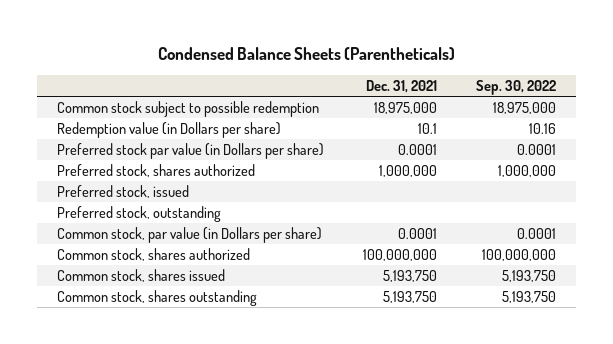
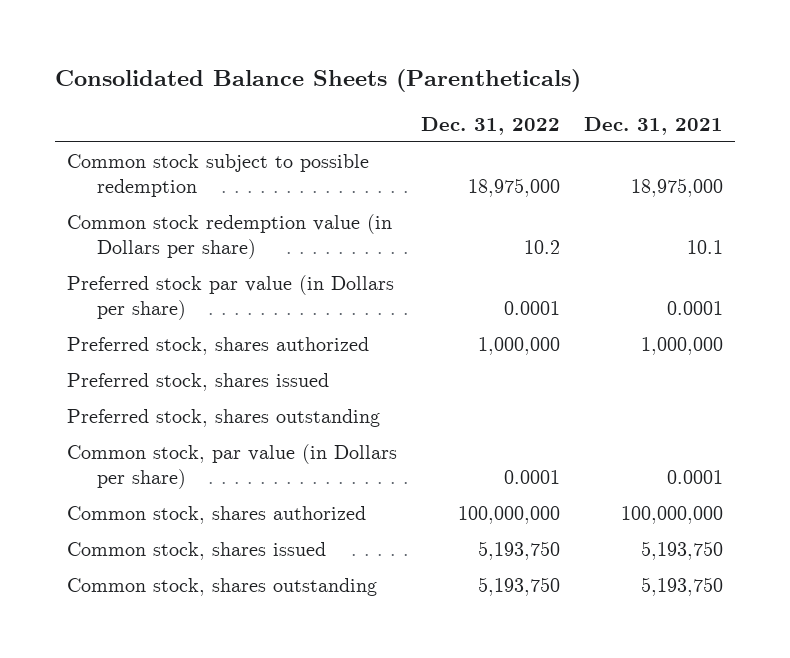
- Condensed Balance Sheets (Parentheticals)
+ Consolidated Balance Sheets (Parentheticals)
- | Dec. 31, 2021 | Sep. 30, 2022
+ | Dec. 31, 2022 | Dec. 31, 2021
- Redemption value (in Dollars per share) | 10.1 | 10.16
+ Common stock redemption value (in Dollars per share) | 10.2 | 10.1
- Preferred stock, issued
- Preferred stock, outstanding
+ Preferred stock, shares issued
+ Preferred stock, shares outstanding

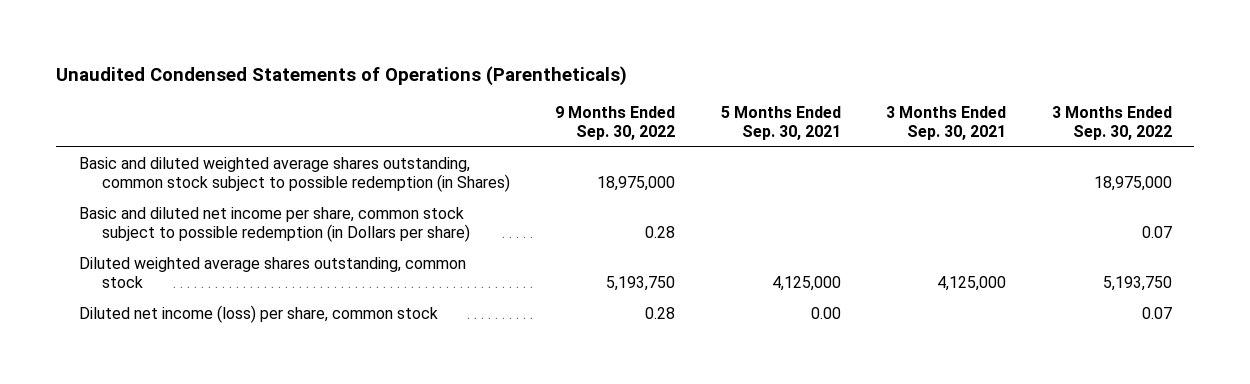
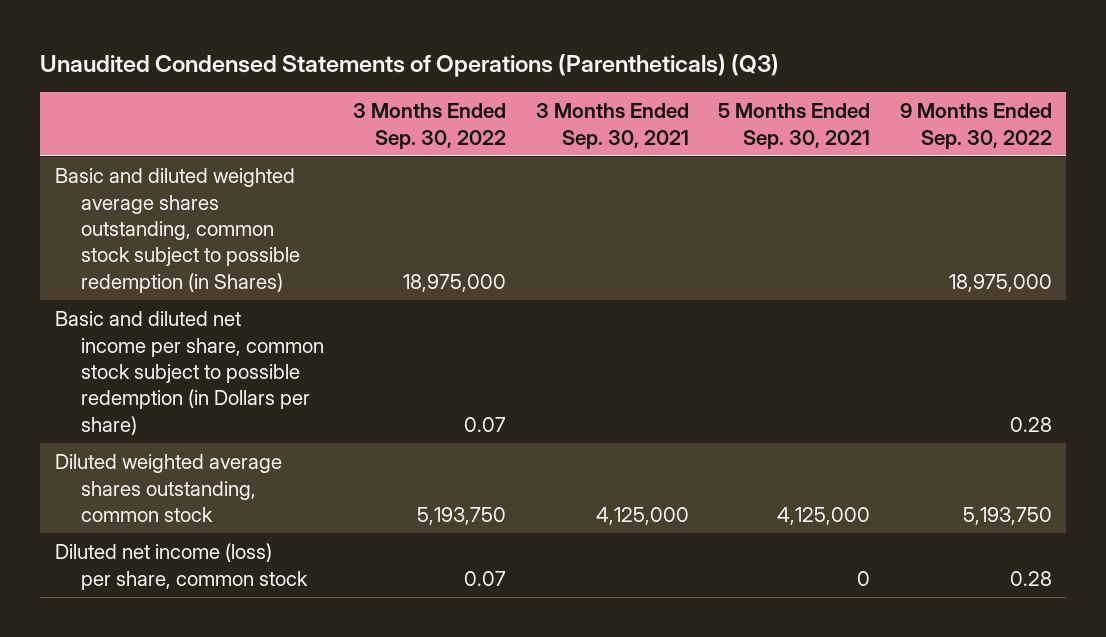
- Unaudited Condensed Statements of Operations (Parentheticals)
+ Unaudited Condensed Statements of Operations (Parentheticals) (Q3)
- | 9 Months Ended Sep. 30, 2022 | 5 Months Ended Sep. 30, 2021 | 3 Months Ended Sep. 30, 2021 | 3 Months Ended Sep. 30, 2022
+ | 3 Months Ended Sep. 30, 2022 | 3 Months Ended Sep. 30, 2021 | 5 Months Ended Sep. 30, 2021 | 9 Months Ended Sep. 30, 2022
- Diluted net income (loss) per share, common stock | 0.28 | 0.00 | | 0.07
+ Diluted net income (loss) per share, common stock | 0.07 | | 0 | 0.28

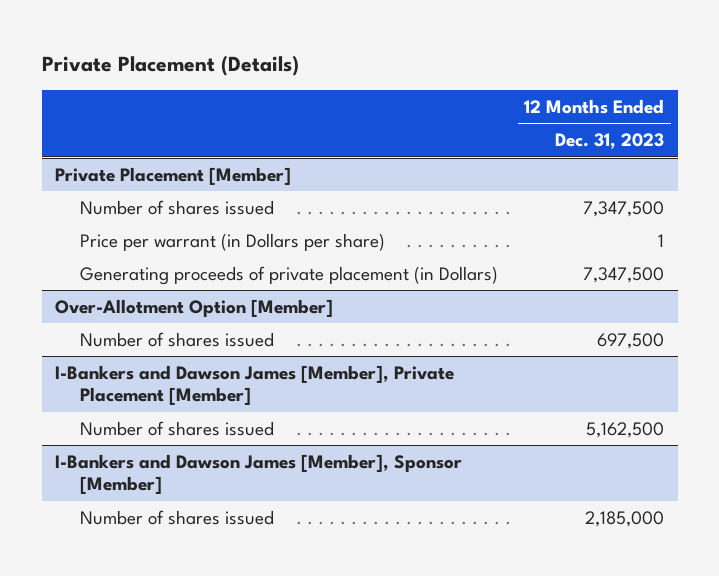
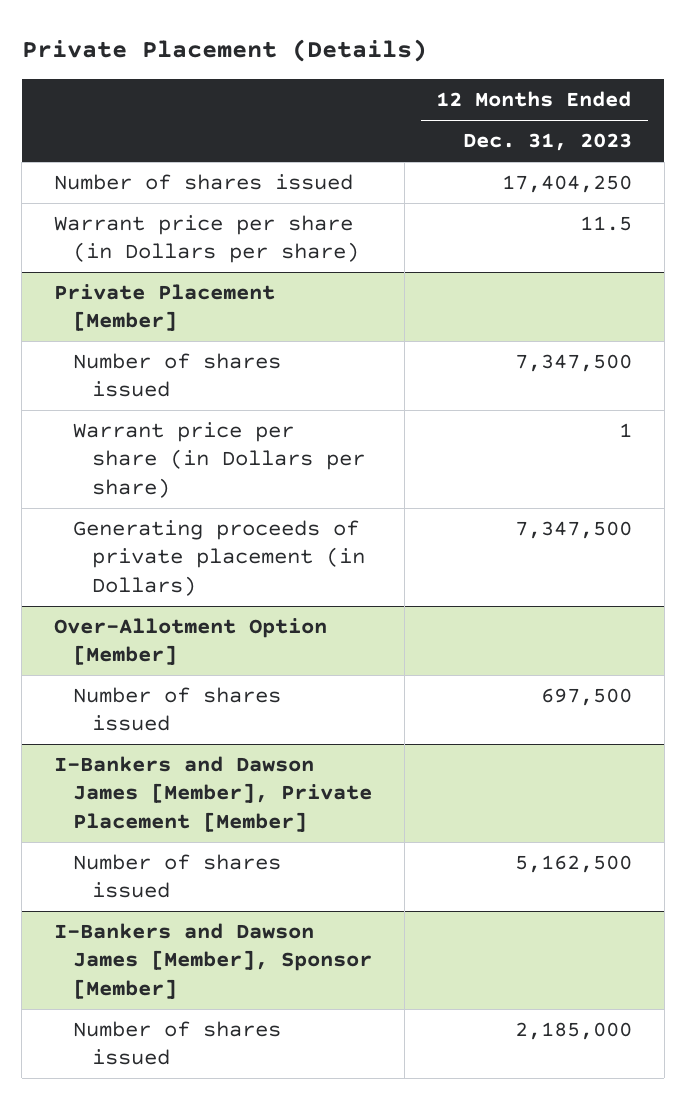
+ Number of shares issued | 17,404,250
+ Warrant price per share (in Dollars per share) | 11.5
@ Private Placement [Member]
- Price per warrant (in Dollars per share) | 1
+ Warrant price per share (in Dollars per share) | 1

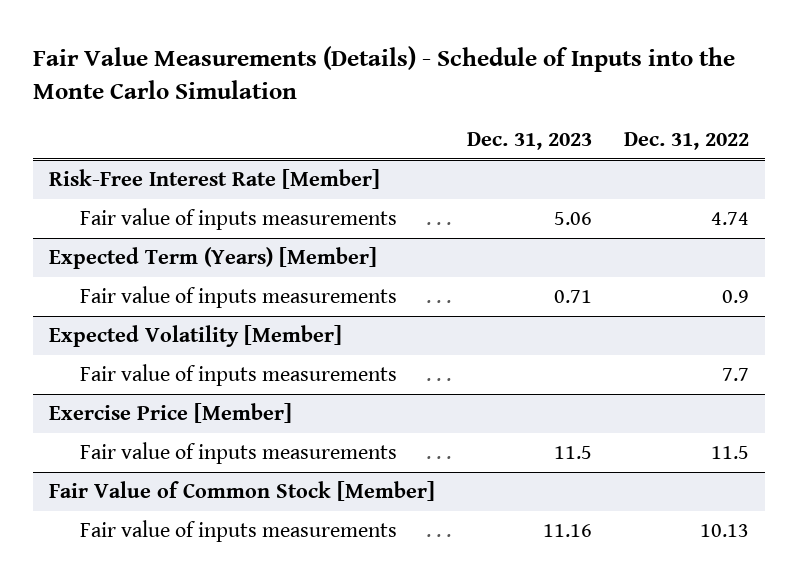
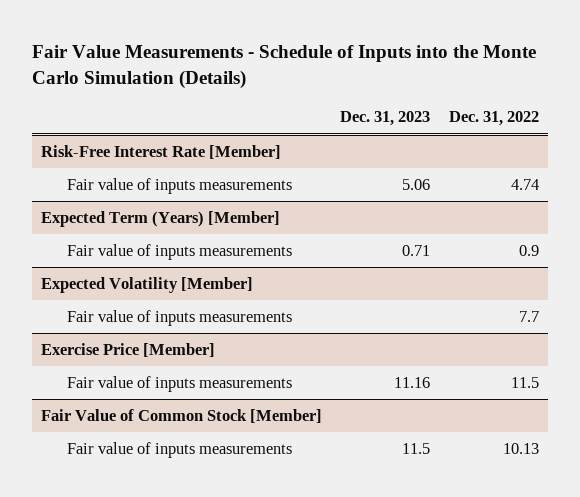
- Fair Value Measurements (Details) - Schedule of Inputs into the Monte Carlo Simulation
+ Fair Value Measurements - Schedule of Inputs into the Monte Carlo Simulation (Details)
@ Exercise Price [Member]
- Fair value of inputs measurements | 11.5 | 11.5
+ Fair value of inputs measurements | 11.16 | 11.5
@ Fair Value of Common Stock [Member]
- Fair value of inputs measurements | 11.16 | 10.13
+ Fair value of inputs measurements | 11.5 | 10.13

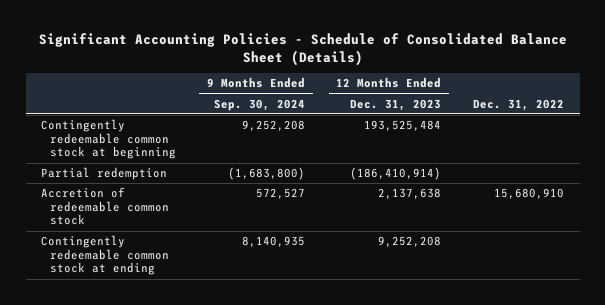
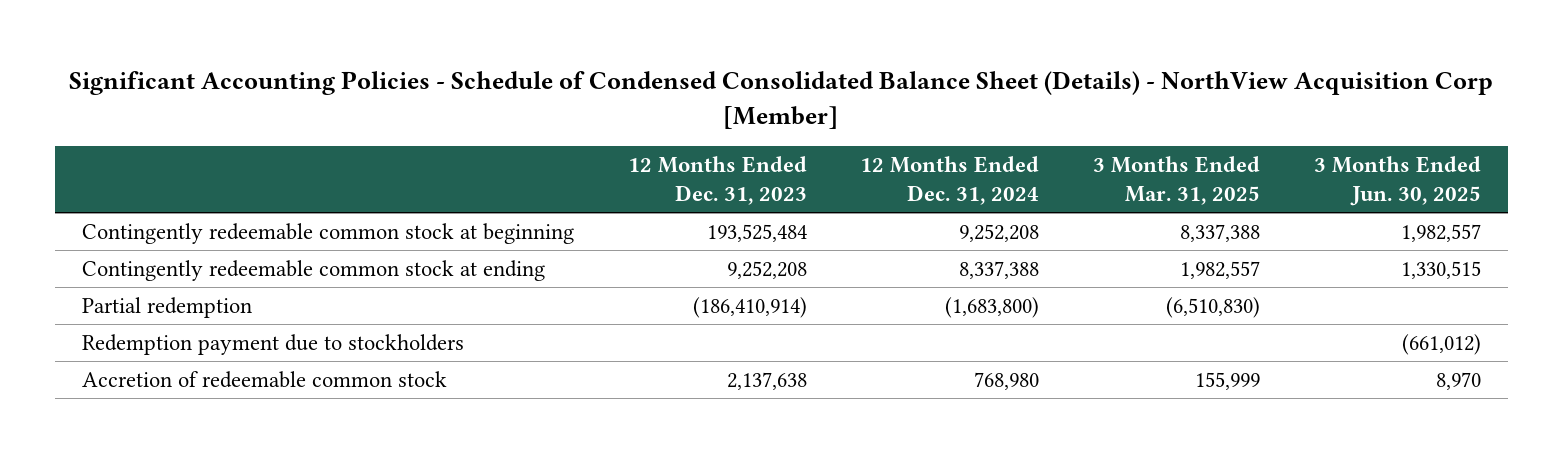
- Significant Accounting Policies - Schedule of Consolidated Balance Sheet (Details)
+ Significant Accounting Policies - Schedule of Condensed Consolidated Balance Sheet (Details) - NorthView Acquisition Corp [Member]
- | 9 Months Ended Sep. 30, 2024 | 12 Months Ended Dec. 31, 2023 | Dec. 31, 2022
+ | 12 Months Ended Dec. 31, 2023 | 12 Months Ended Dec. 31, 2024 | 3 Months Ended Mar. 31, 2025 | 3 Months Ended Jun. 30, 2025
moved up: Contingently redeemable common stock at ending | 9,252,208 | 8,337,388 | 1,982,557 | 1,330,515
+ Redemption payment due to stockholders | | | | (661,012)

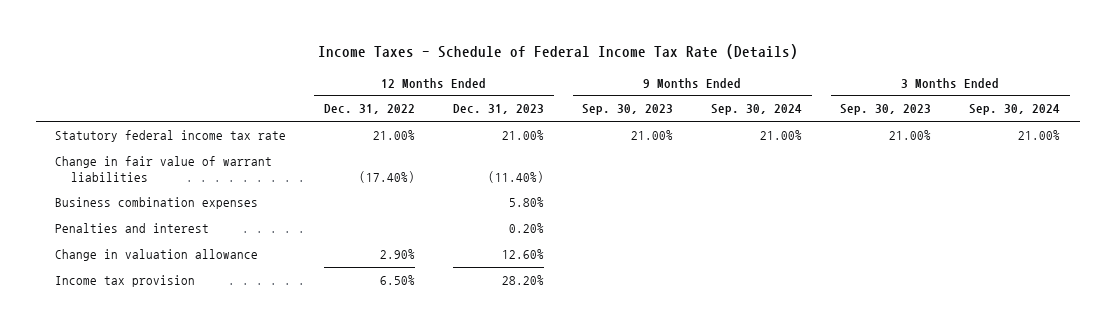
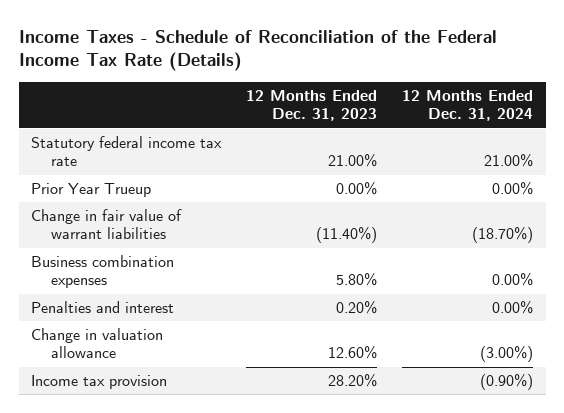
- Income Taxes - Schedule of Federal Income Tax Rate (Details)
+ Income Taxes - Schedule of Reconciliation of the Federal Income Tax Rate (Details)
- | 12 Months Ended Dec. 31, 2022 | 12 Months Ended Dec. 31, 2023 | 9 Months Ended Sep. 30, 2023 | 9 Months Ended Sep. 30, 2024 | 3 Months Ended Sep. 30, 2023 | 3 Months Ended Sep. 30, 2024
+ | 12 Months Ended Dec. 31, 2023 | 12 Months Ended Dec. 31, 2024
+ Prior Year Trueup | 0.00% | 0.00%

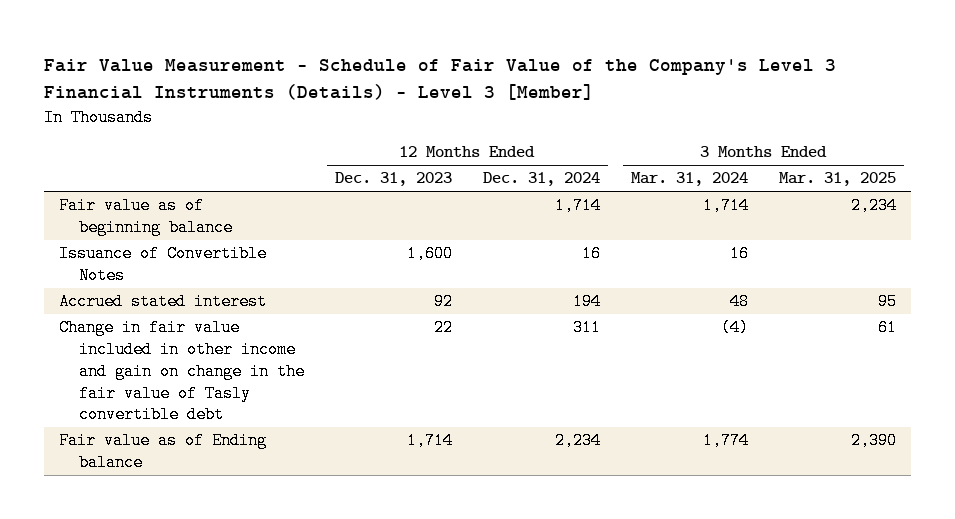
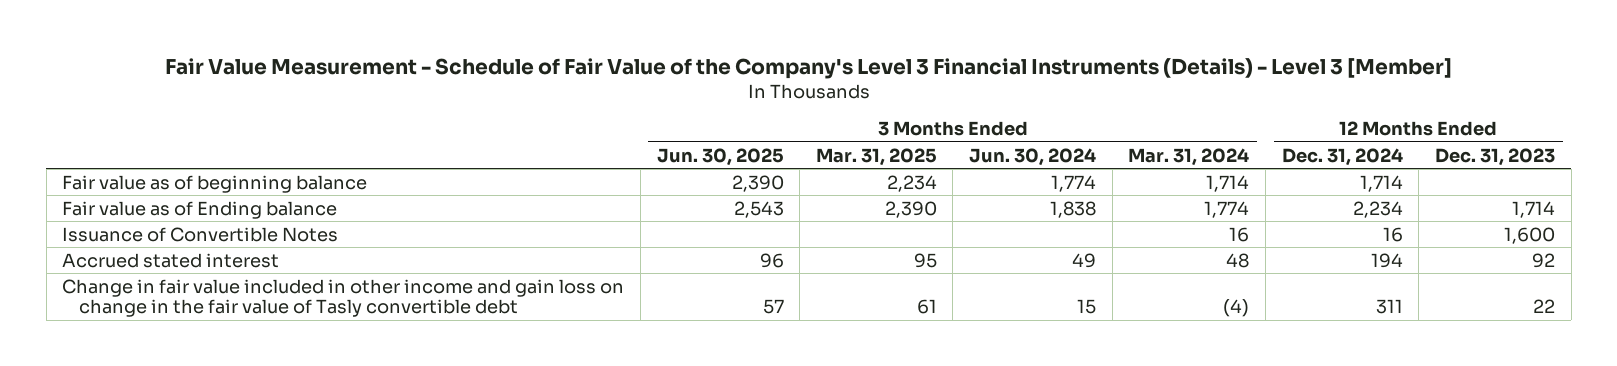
- | 12 Months Ended Dec. 31, 2023 | 12 Months Ended Dec. 31, 2024 | 3 Months Ended Mar. 31, 2024 | 3 Months Ended Mar. 31, 2025
+ | 3 Months Ended Jun. 30, 2025 | 3 Months Ended Mar. 31, 2025 | 3 Months Ended Jun. 30, 2024 | 3 Months Ended Mar. 31, 2024 | 12 Months Ended Dec. 31, 2024 | 12 Months Ended Dec. 31, 2023
moved up: Fair value as of Ending balance | 2,543 | 2,390 | 1,838 | 1,774 | 2,234 | 1,714
- Change in fair value included in other income and gain on change in the fair value of Tasly convertible debt | 22 | 311 | (4) | 61
+ Change in fair value included in other income and gain loss on change in the fair value of Tasly convertible debt | 57 | 61 | 15 | (4) | 311 | 22

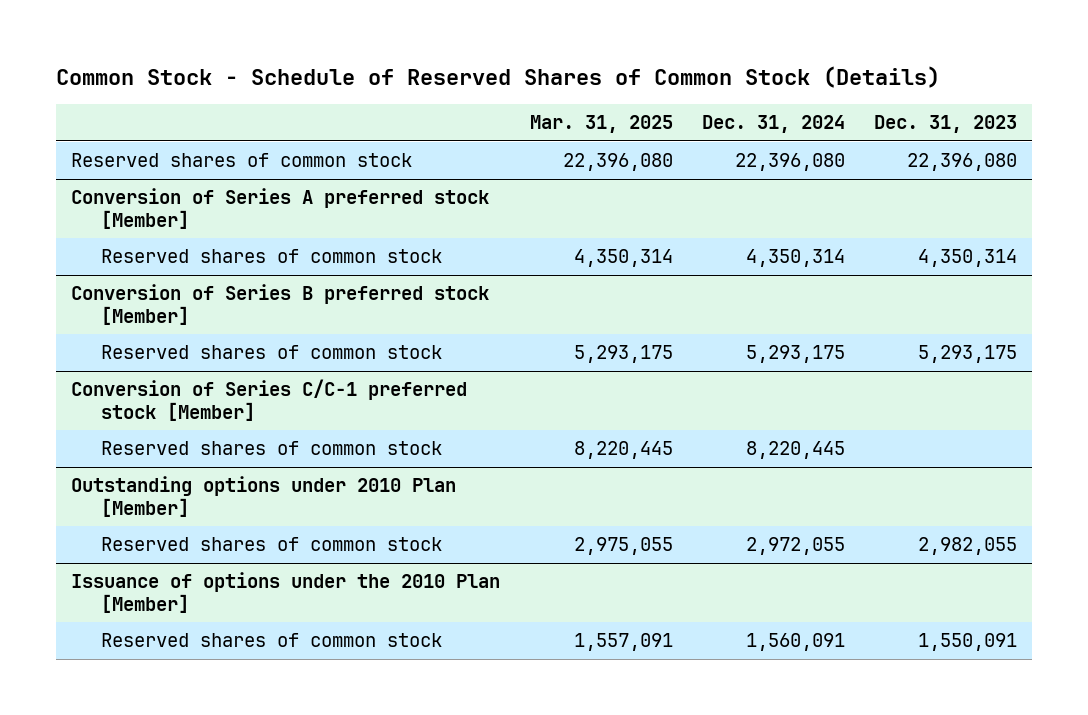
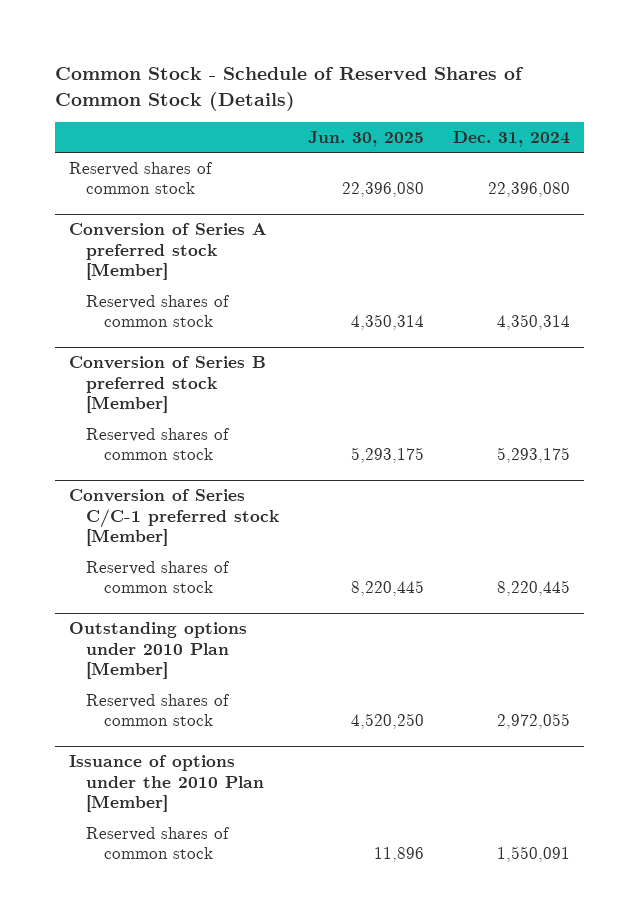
- | Mar. 31, 2025 | Dec. 31, 2024 | Dec. 31, 2023
+ | Jun. 30, 2025 | Dec. 31, 2024
@ Issuance of options under the 2010 Plan [Member]
- Reserved shares of common stock | 1,557,091 | 1,560,091 | 1,550,091
+ Reserved shares of common stock | 11,896 | 1,550,091

